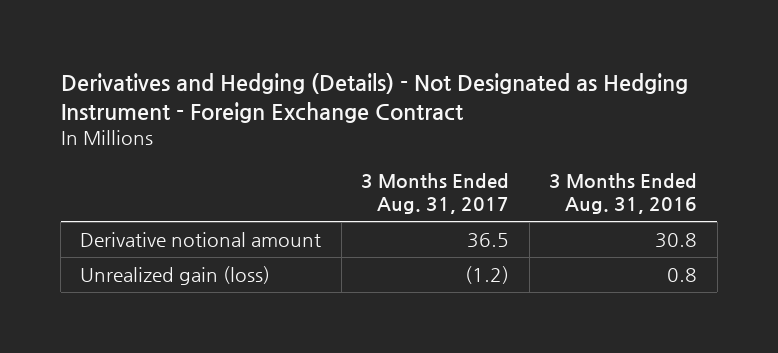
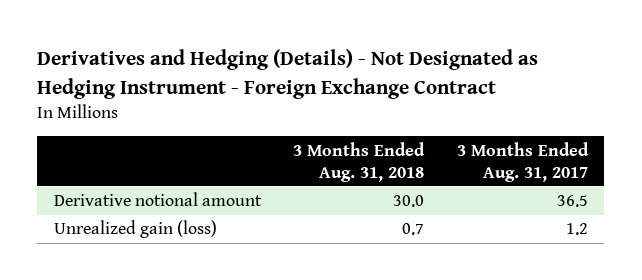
- | 3 Months Ended Aug. 31, 2017 | 3 Months Ended Aug. 31, 2016
+ | 3 Months Ended Aug. 31, 2018 | 3 Months Ended Aug. 31, 2017
- Unrealized gain (loss) | (1.2) | 0.8
+ Unrealized gain (loss) | 0.7 | 1.2

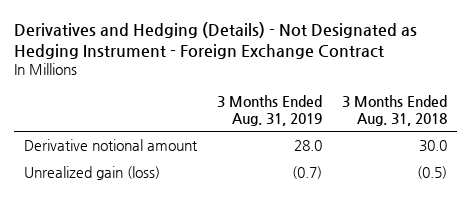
- | 3 Months Ended Aug. 31, 2018 | 3 Months Ended Aug. 31, 2017
+ | 3 Months Ended Aug. 31, 2019 | 3 Months Ended Aug. 31, 2018
- Unrealized gain (loss) | 0.7 | 1.2
+ Unrealized gain (loss) | (0.7) | (0.5)

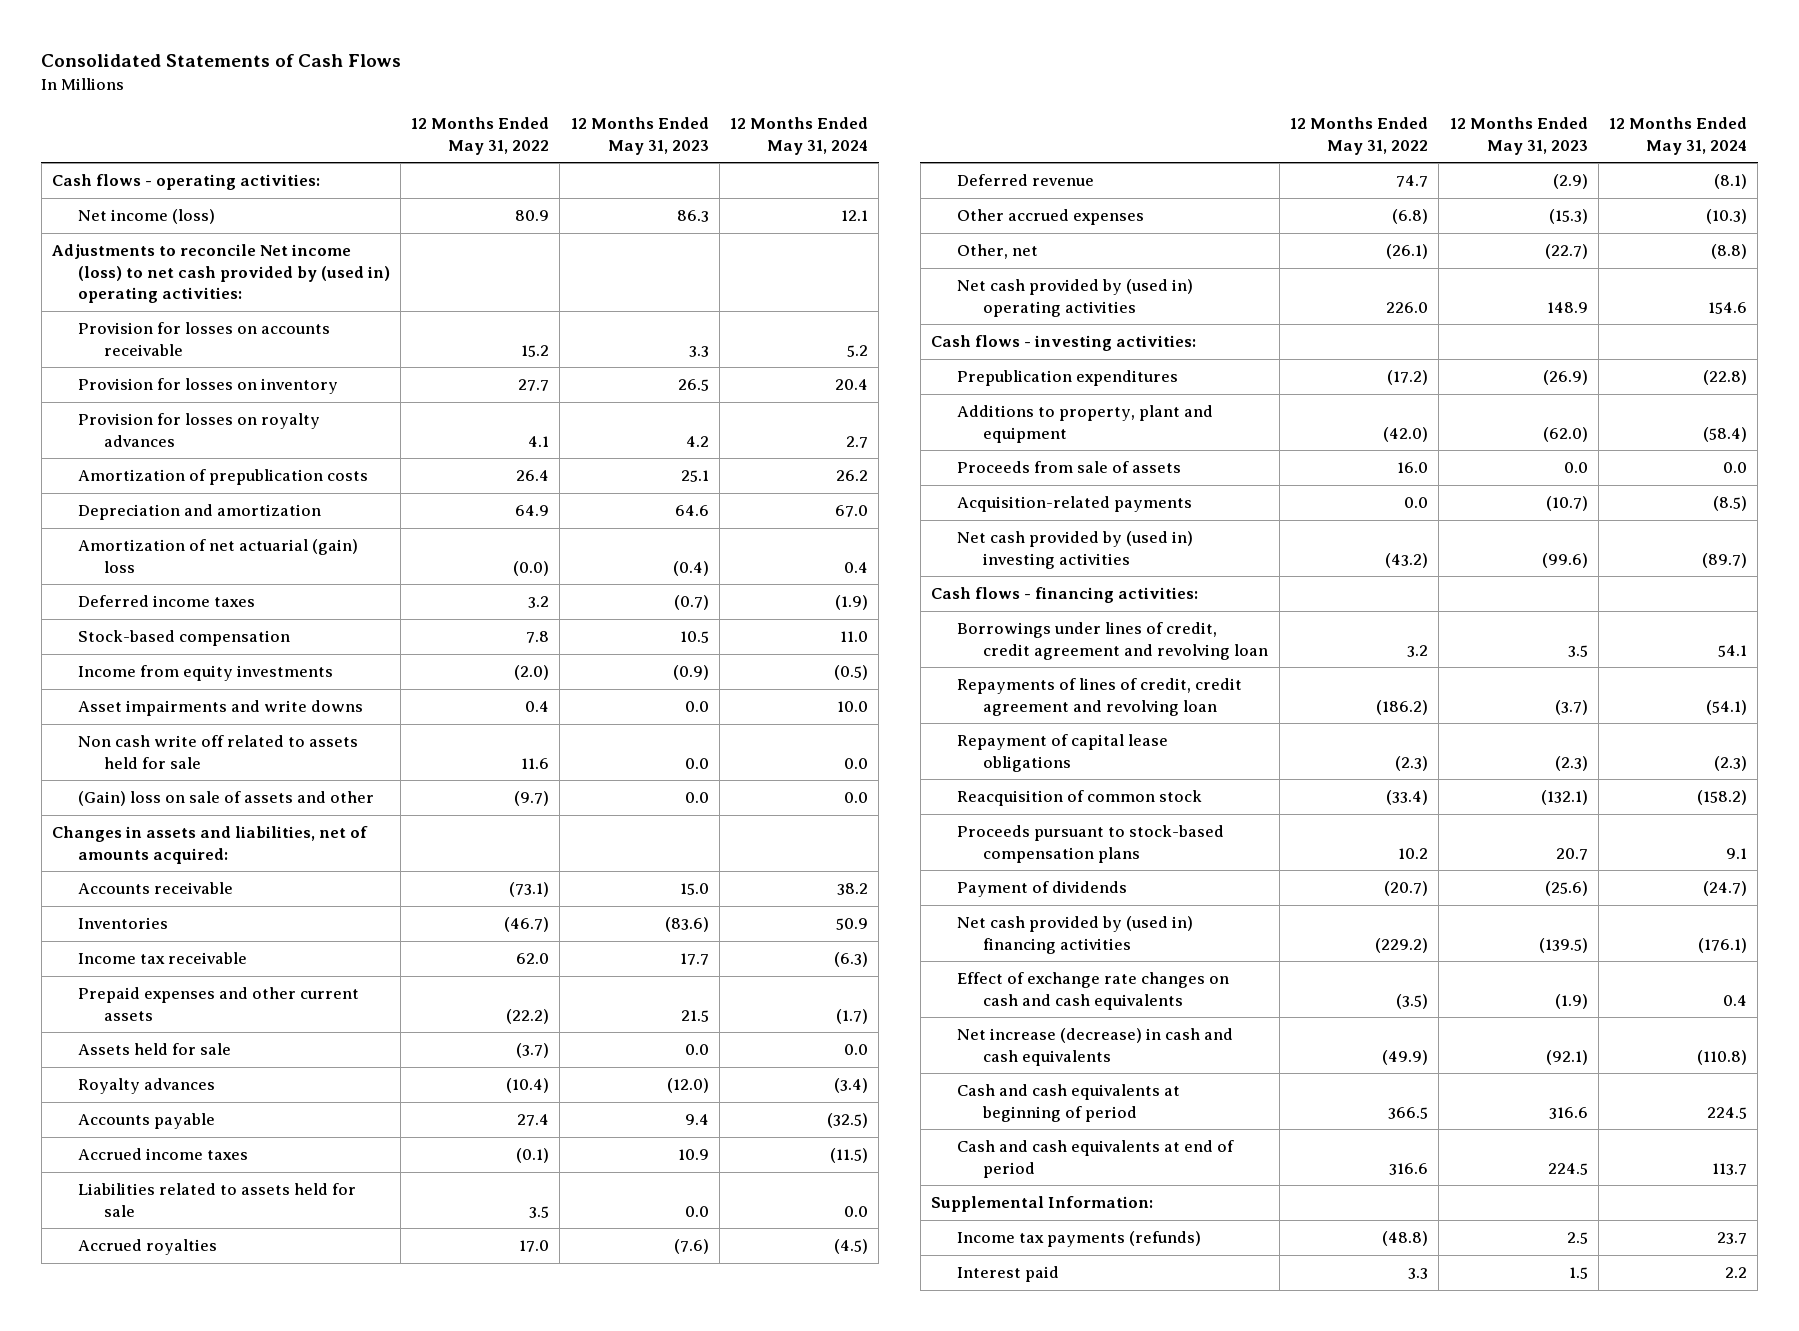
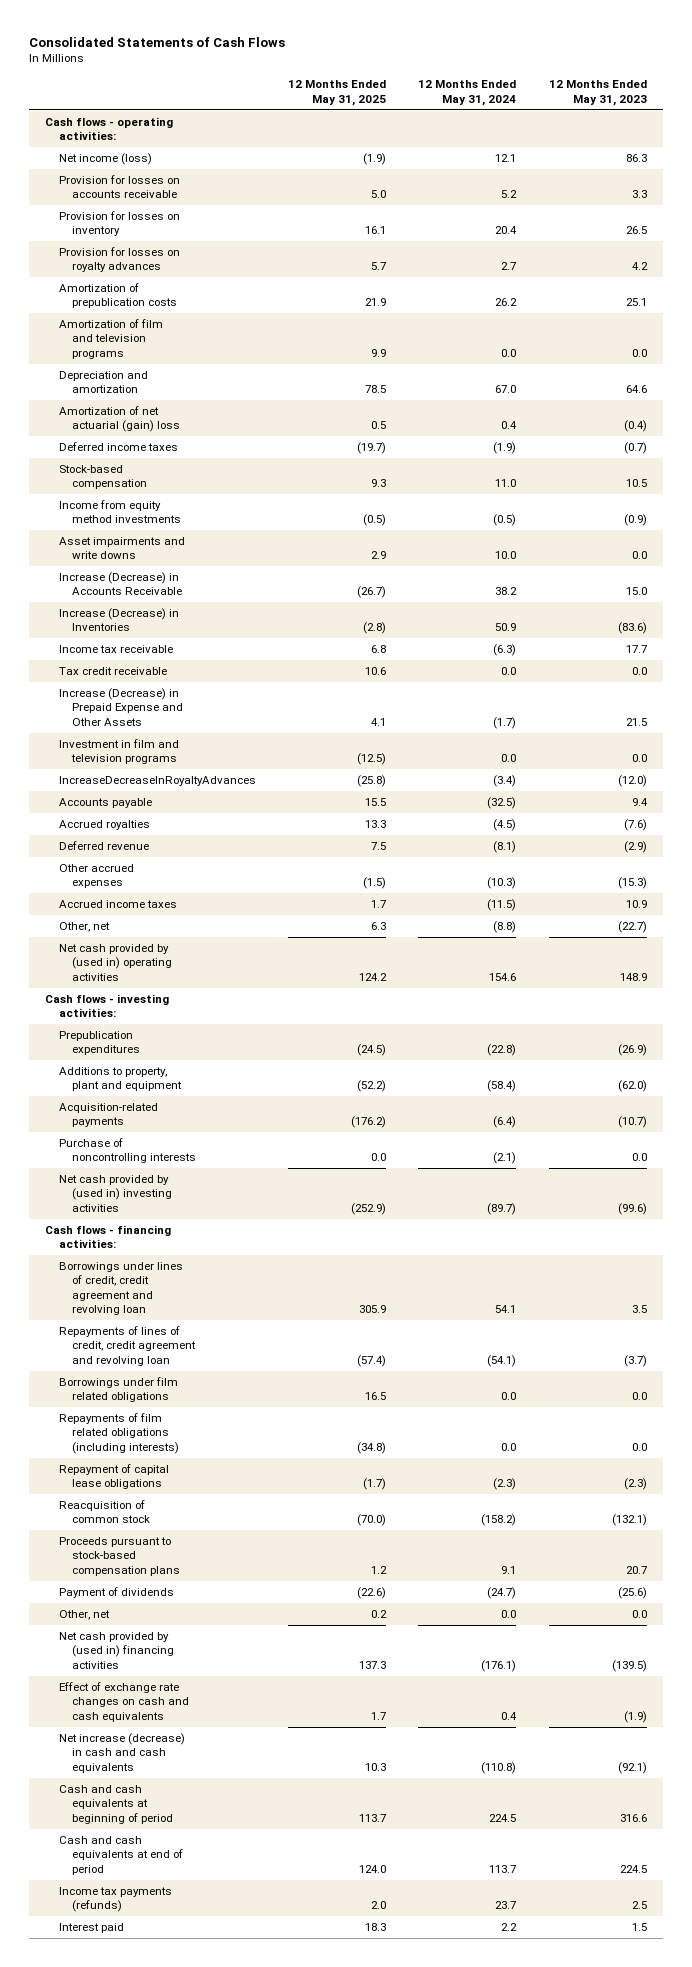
- | 12 Months Ended May 31, 2022 | 12 Months Ended May 31, 2023 | 12 Months Ended May 31, 2024
+ | 12 Months Ended May 31, 2025 | 12 Months Ended May 31, 2024 | 12 Months Ended May 31, 2023
- Adjustments to reconcile Net income (loss) to net cash provided by (used in) operating activities:
+ Amortization of film and television programs | 9.9 | 0.0 | 0.0
- Income from equity investments | (2.0) | (0.9) | (0.5)
+ Income from equity method investments | (0.5) | (0.5) | (0.9)
- Non cash write off related to assets held for sale | 11.6 | 0.0 | 0.0
- (Gain) loss on sale of assets and other | (9.7) | 0.0 | 0.0
- Changes in assets and liabilities, net of amounts acquired:
- Accounts receivable | (73.1) | 15.0 | 38.2
- Inventories | (46.7) | (83.6) | 50.9
+ Increase (Decrease) in Accounts Receivable | (26.7) | 38.2 | 15.0
+ Increase (Decrease) in Inventories | (2.8) | 50.9 | (83.6)
- Prepaid expenses and other current assets | (22.2) | 21.5 | (1.7)
- Assets held for sale | (3.7) | 0.0 | 0.0
- Royalty advances | (10.4) | (12.0) | (3.4)
+ Tax credit receivable | 10.6 | 0.0 | 0.0
+ Increase (Decrease) in Prepaid Expense and Other Assets | 4.1 | (1.7) | 21.5
+ Investment in film and television programs | (12.5) | 0.0 | 0.0
+ IncreaseDecreaseInRoyaltyAdvances | (25.8) | (3.4) | (12.0)
- Liabilities related to assets held for sale | 3.5 | 0.0 | 0.0
moved down: Accrued income taxes | 1.7 | (11.5) | 10.9
- Proceeds from sale of assets | 16.0 | 0.0 | 0.0
- Acquisition-related payments | 0.0 | (10.7) | (8.5)
+ Acquisition-related payments | (176.2) | (6.4) | (10.7)
+ Purchase of noncontrolling interests | 0.0 | (2.1) | 0.0
+ Borrowings under film related obligations | 16.5 | 0.0 | 0.0
+ Repayments of film related obligations (including interests) | (34.8) | 0.0 | 0.0
+ Other, net | 0.2 | 0.0 | 0.0
- Supplemental Information:

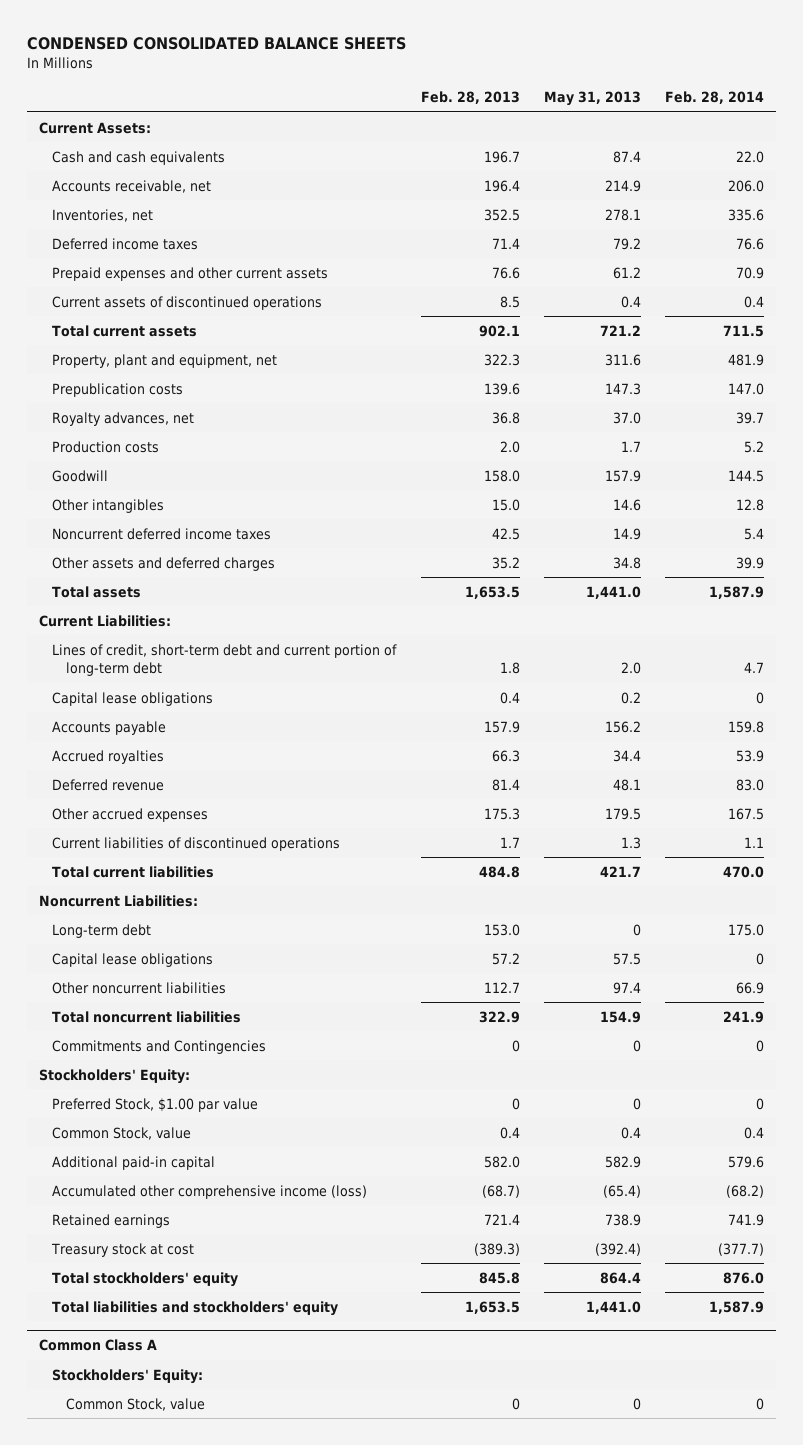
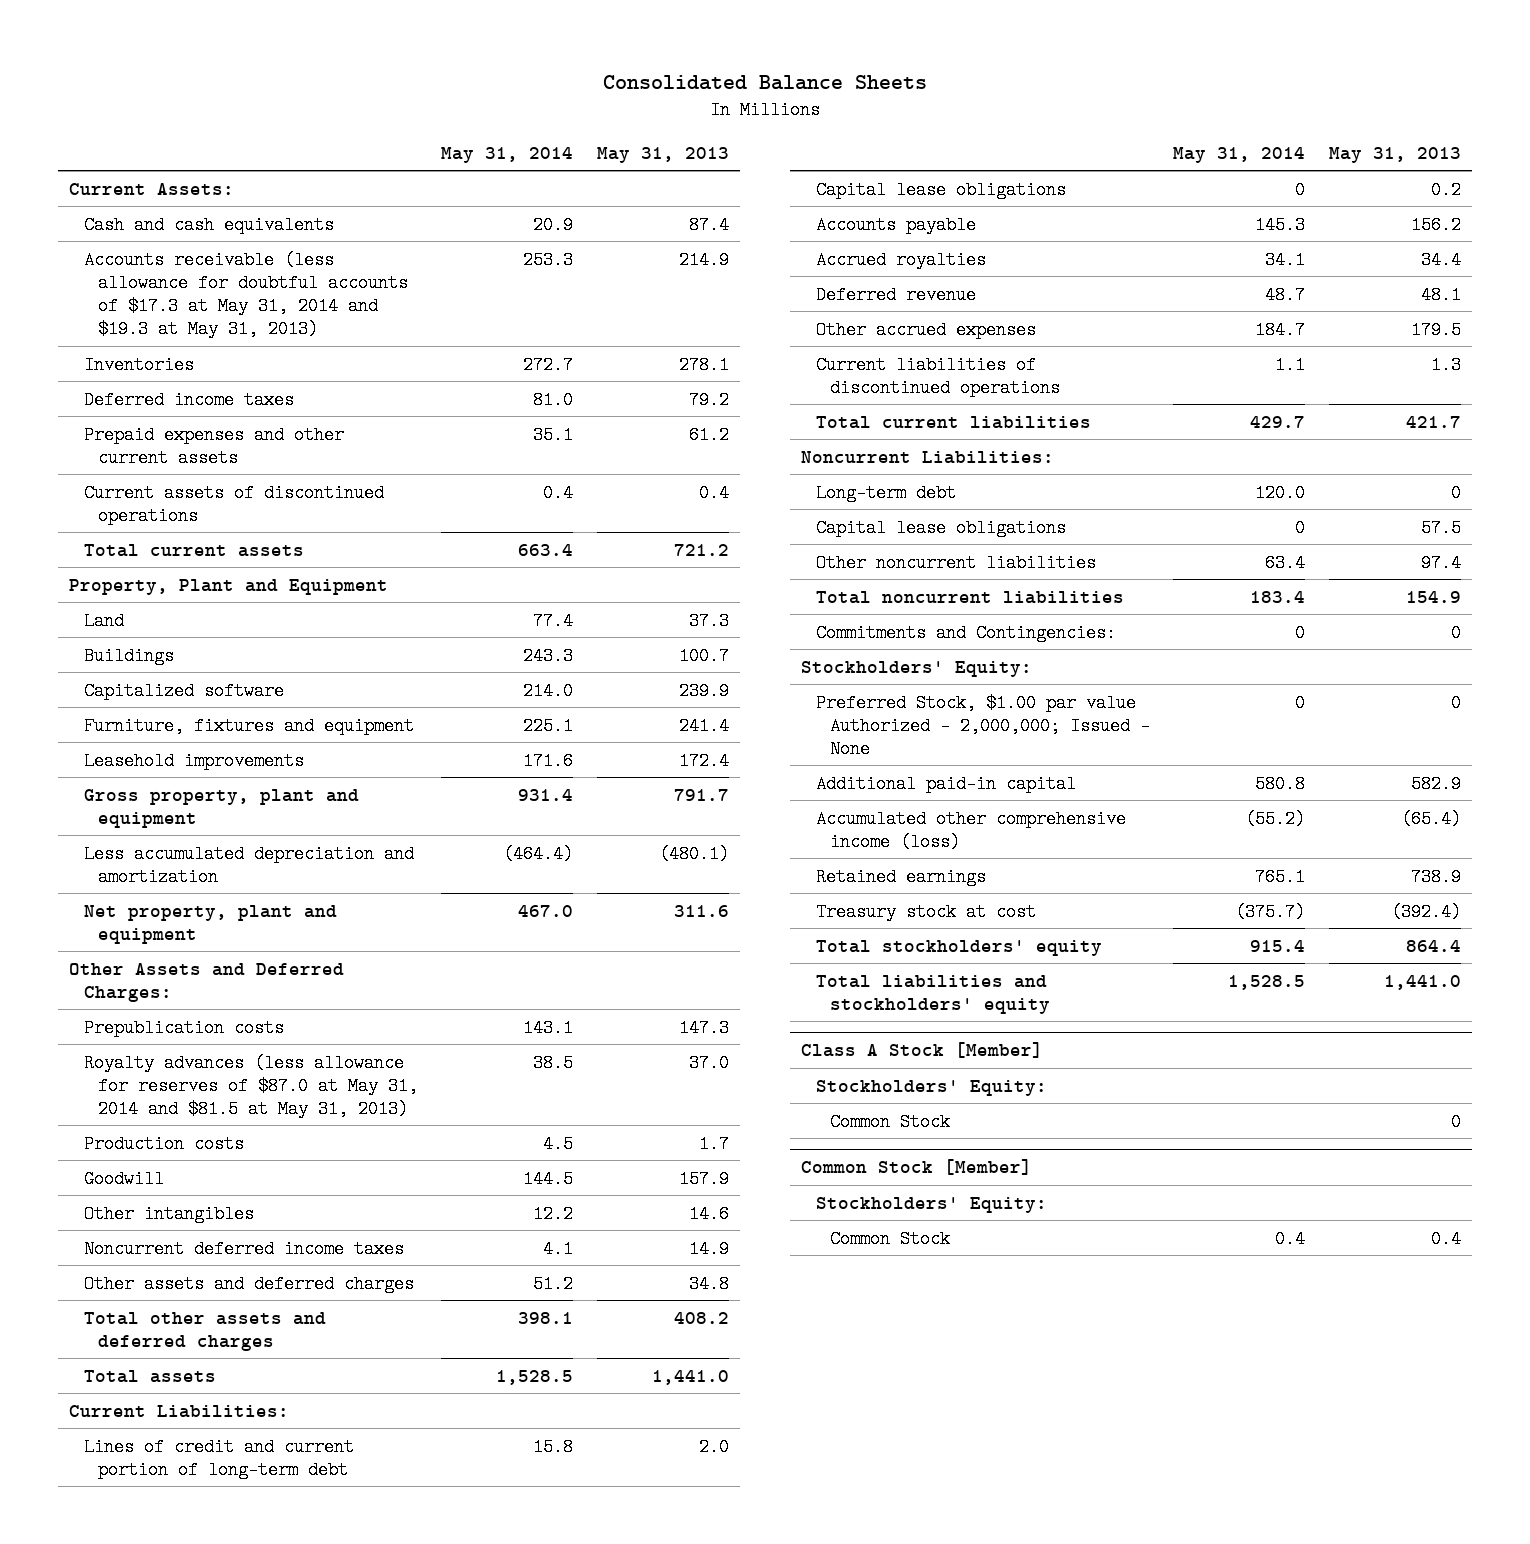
- CONDENSED CONSOLIDATED BALANCE SHEETS
+ Consolidated Balance Sheets
- | Feb. 28, 2013 | May 31, 2013 | Feb. 28, 2014
+ | May 31, 2014 | May 31, 2013
- Accounts receivable, net | 196.4 | 214.9 | 206.0
- Inventories, net | 352.5 | 278.1 | 335.6
+ Accounts receivable (less allowance for doubtful accounts of $17.3 at May 31, 2014 and $19.3 at May 31, 2013) | 253.3 | 214.9
+ Inventories | 272.7 | 278.1
- Property, plant and equipment, net | 322.3 | 311.6 | 481.9
+ Property, Plant and Equipment
+ Land | 77.4 | 37.3
+ Buildings | 243.3 | 100.7
+ Capitalized software | 214.0 | 239.9
+ Furniture, fixtures and equipment | 225.1 | 241.4
+ Leasehold improvements | 171.6 | 172.4
+ Gross property, plant and equipment | 931.4 | 791.7
+ Less accumulated depreciation and amortization | (464.4) | (480.1)
+ Net property, plant and equipment | 467.0 | 311.6
+ Other Assets and Deferred Charges:
- Royalty advances, net | 36.8 | 37.0 | 39.7
+ Royalty advances (less allowance for reserves of $87.0 at May 31, 2014 and $81.5 at May 31, 2013) | 38.5 | 37.0
+ Total other assets and deferred charges | 398.1 | 408.2
- Lines of credit, short-term debt and current portion of long-term debt | 1.8 | 2.0 | 4.7
+ Lines of credit and current portion of long-term debt | 15.8 | 2.0
- Commitments and Contingencies | 0 | 0 | 0
+ Commitments and Contingencies: | 0 | 0
- Preferred Stock, $1.00 par value | 0 | 0 | 0
- Common Stock, value | 0.4 | 0.4 | 0.4
+ Preferred Stock, $1.00 par value Authorized - 2,000,000; Issued - None | 0 | 0
- Common Class A
+ Class A Stock [Member]
- Common Stock, value | 0 | 0 | 0
+ Common Stock | | 0
+ Common Stock [Member]
+ Stockholders' Equity:
+ Common Stock | 0.4 | 0.4

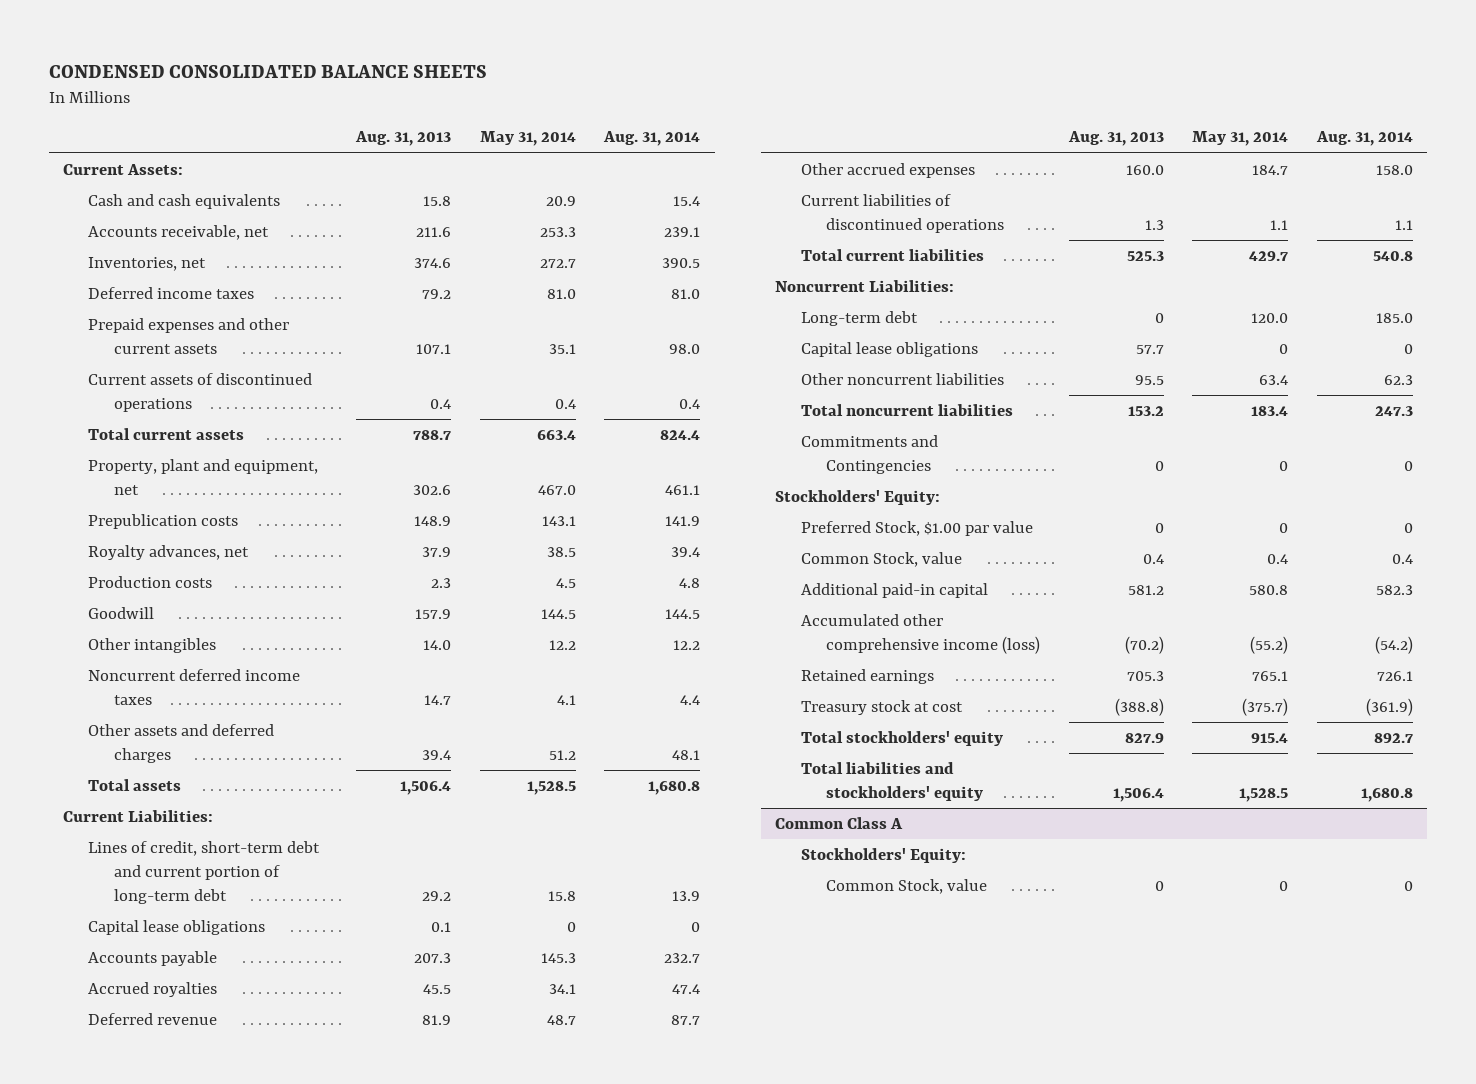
- Consolidated Balance Sheets
+ CONDENSED CONSOLIDATED BALANCE SHEETS
- | May 31, 2014 | May 31, 2013
+ | Aug. 31, 2013 | May 31, 2014 | Aug. 31, 2014
- Accounts receivable (less allowance for doubtful accounts of $17.3 at May 31, 2014 and $19.3 at May 31, 2013) | 253.3 | 214.9
- Inventories | 272.7 | 278.1
+ Accounts receivable, net | 211.6 | 253.3 | 239.1
+ Inventories, net | 374.6 | 272.7 | 390.5
- Property, Plant and Equipment
- Land | 77.4 | 37.3
- Buildings | 243.3 | 100.7
- Capitalized software | 214.0 | 239.9
- Furniture, fixtures and equipment | 225.1 | 241.4
- Leasehold improvements | 171.6 | 172.4
- Gross property, plant and equipment | 931.4 | 791.7
- Less accumulated depreciation and amortization | (464.4) | (480.1)
- Net property, plant and equipment | 467.0 | 311.6
- Other Assets and Deferred Charges:
+ Property, plant and equipment, net | 302.6 | 467.0 | 461.1
- Royalty advances (less allowance for reserves of $87.0 at May 31, 2014 and $81.5 at May 31, 2013) | 38.5 | 37.0
+ Royalty advances, net | 37.9 | 38.5 | 39.4
- Total other assets and deferred charges | 398.1 | 408.2
- Lines of credit and current portion of long-term debt | 15.8 | 2.0
+ Lines of credit, short-term debt and current portion of long-term debt | 29.2 | 15.8 | 13.9
- Commitments and Contingencies: | 0 | 0
+ Commitments and Contingencies | 0 | 0 | 0
- Preferred Stock, $1.00 par value Authorized - 2,000,000; Issued - None | 0 | 0
+ Preferred Stock, $1.00 par value | 0 | 0 | 0
+ Common Stock, value | 0.4 | 0.4 | 0.4
- Class A Stock [Member]
- Stockholders' Equity:
- Common Stock | | 0
- Common Stock [Member]
+ Common Class A
- Common Stock | 0.4 | 0.4
+ Common Stock, value | 0 | 0 | 0

